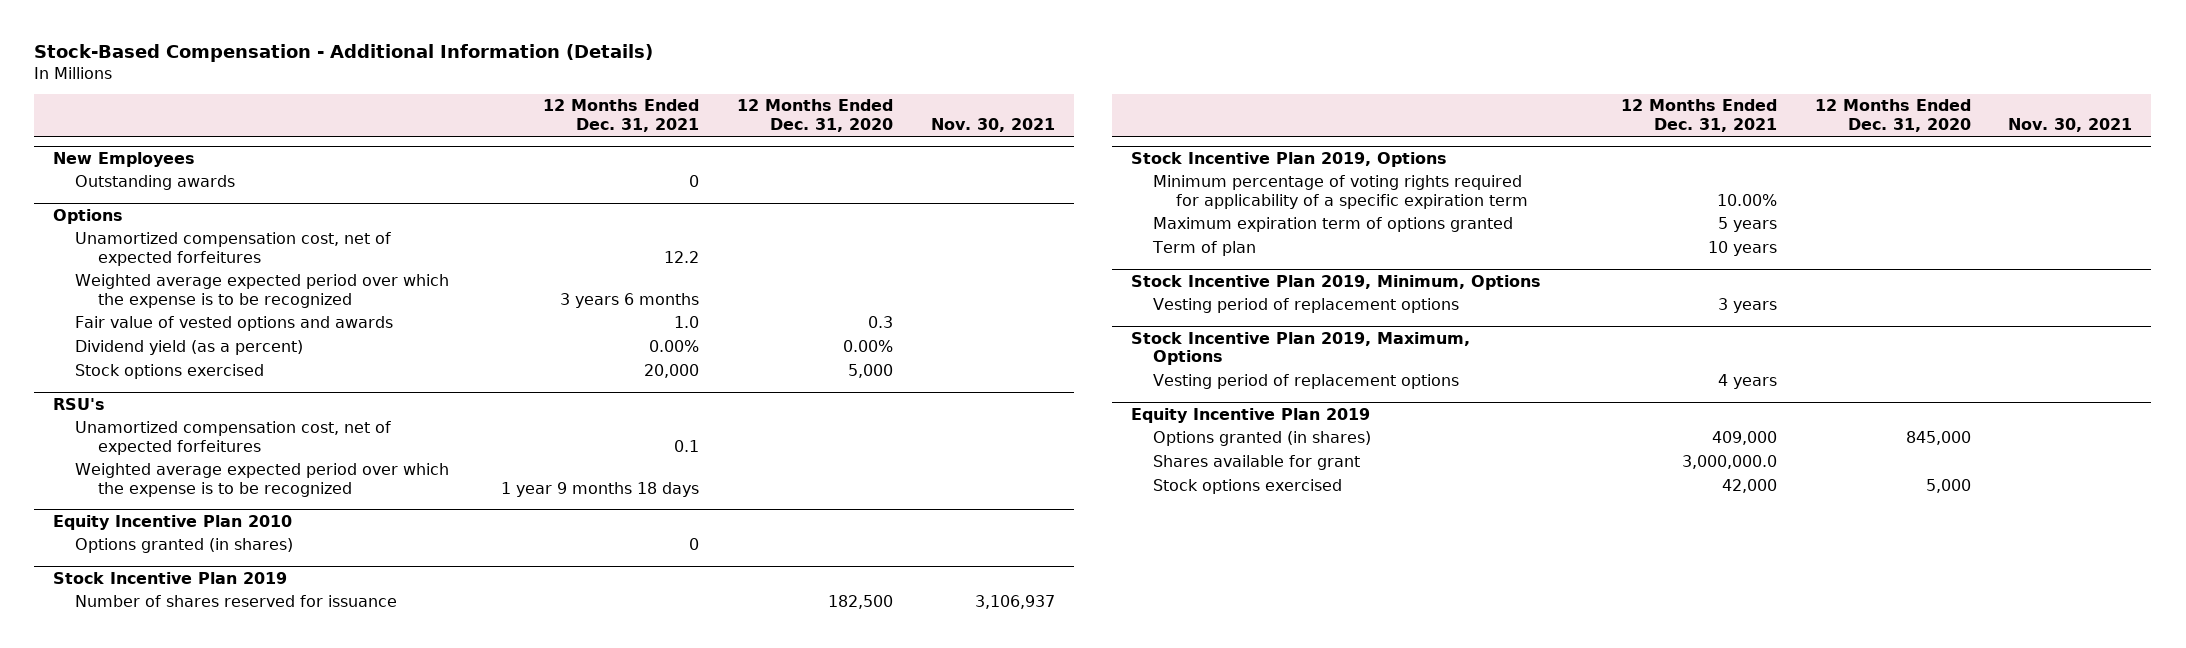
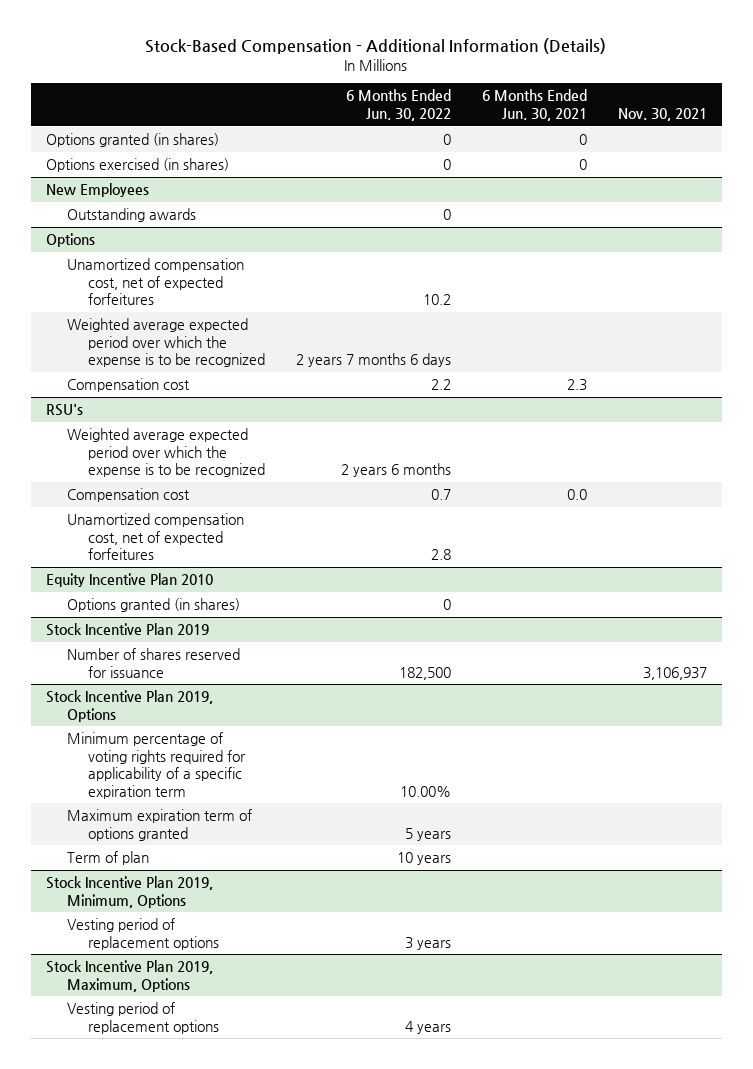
- | 12 Months Ended Dec. 31, 2021 | 12 Months Ended Dec. 31, 2020 | Nov. 30, 2021
+ | 6 Months Ended Jun. 30, 2022 | 6 Months Ended Jun. 30, 2021 | Nov. 30, 2021
+ Options granted (in shares) | 0 | 0 |
+ Options exercised (in shares) | 0 | 0 |
@ Options
- Fair value of vested options and awards | 1.0 | 0.3 |
- Dividend yield (as a percent) | 0.00% | 0.00% |
- Stock options exercised | 20,000 | 5,000 |
+ Compensation cost | 2.2 | 2.3 |
@ RSU's
+ Compensation cost | 0.7 | 0.0 |
moved down: Unamortized compensation cost, net of expected forfeitures | 2.8 | |
- Equity Incentive Plan 2019
- Options granted (in shares) | 409,000 | 845,000 |
- Shares available for grant | 3,000,000.0 | |
- Stock options exercised | 42,000 | 5,000 |

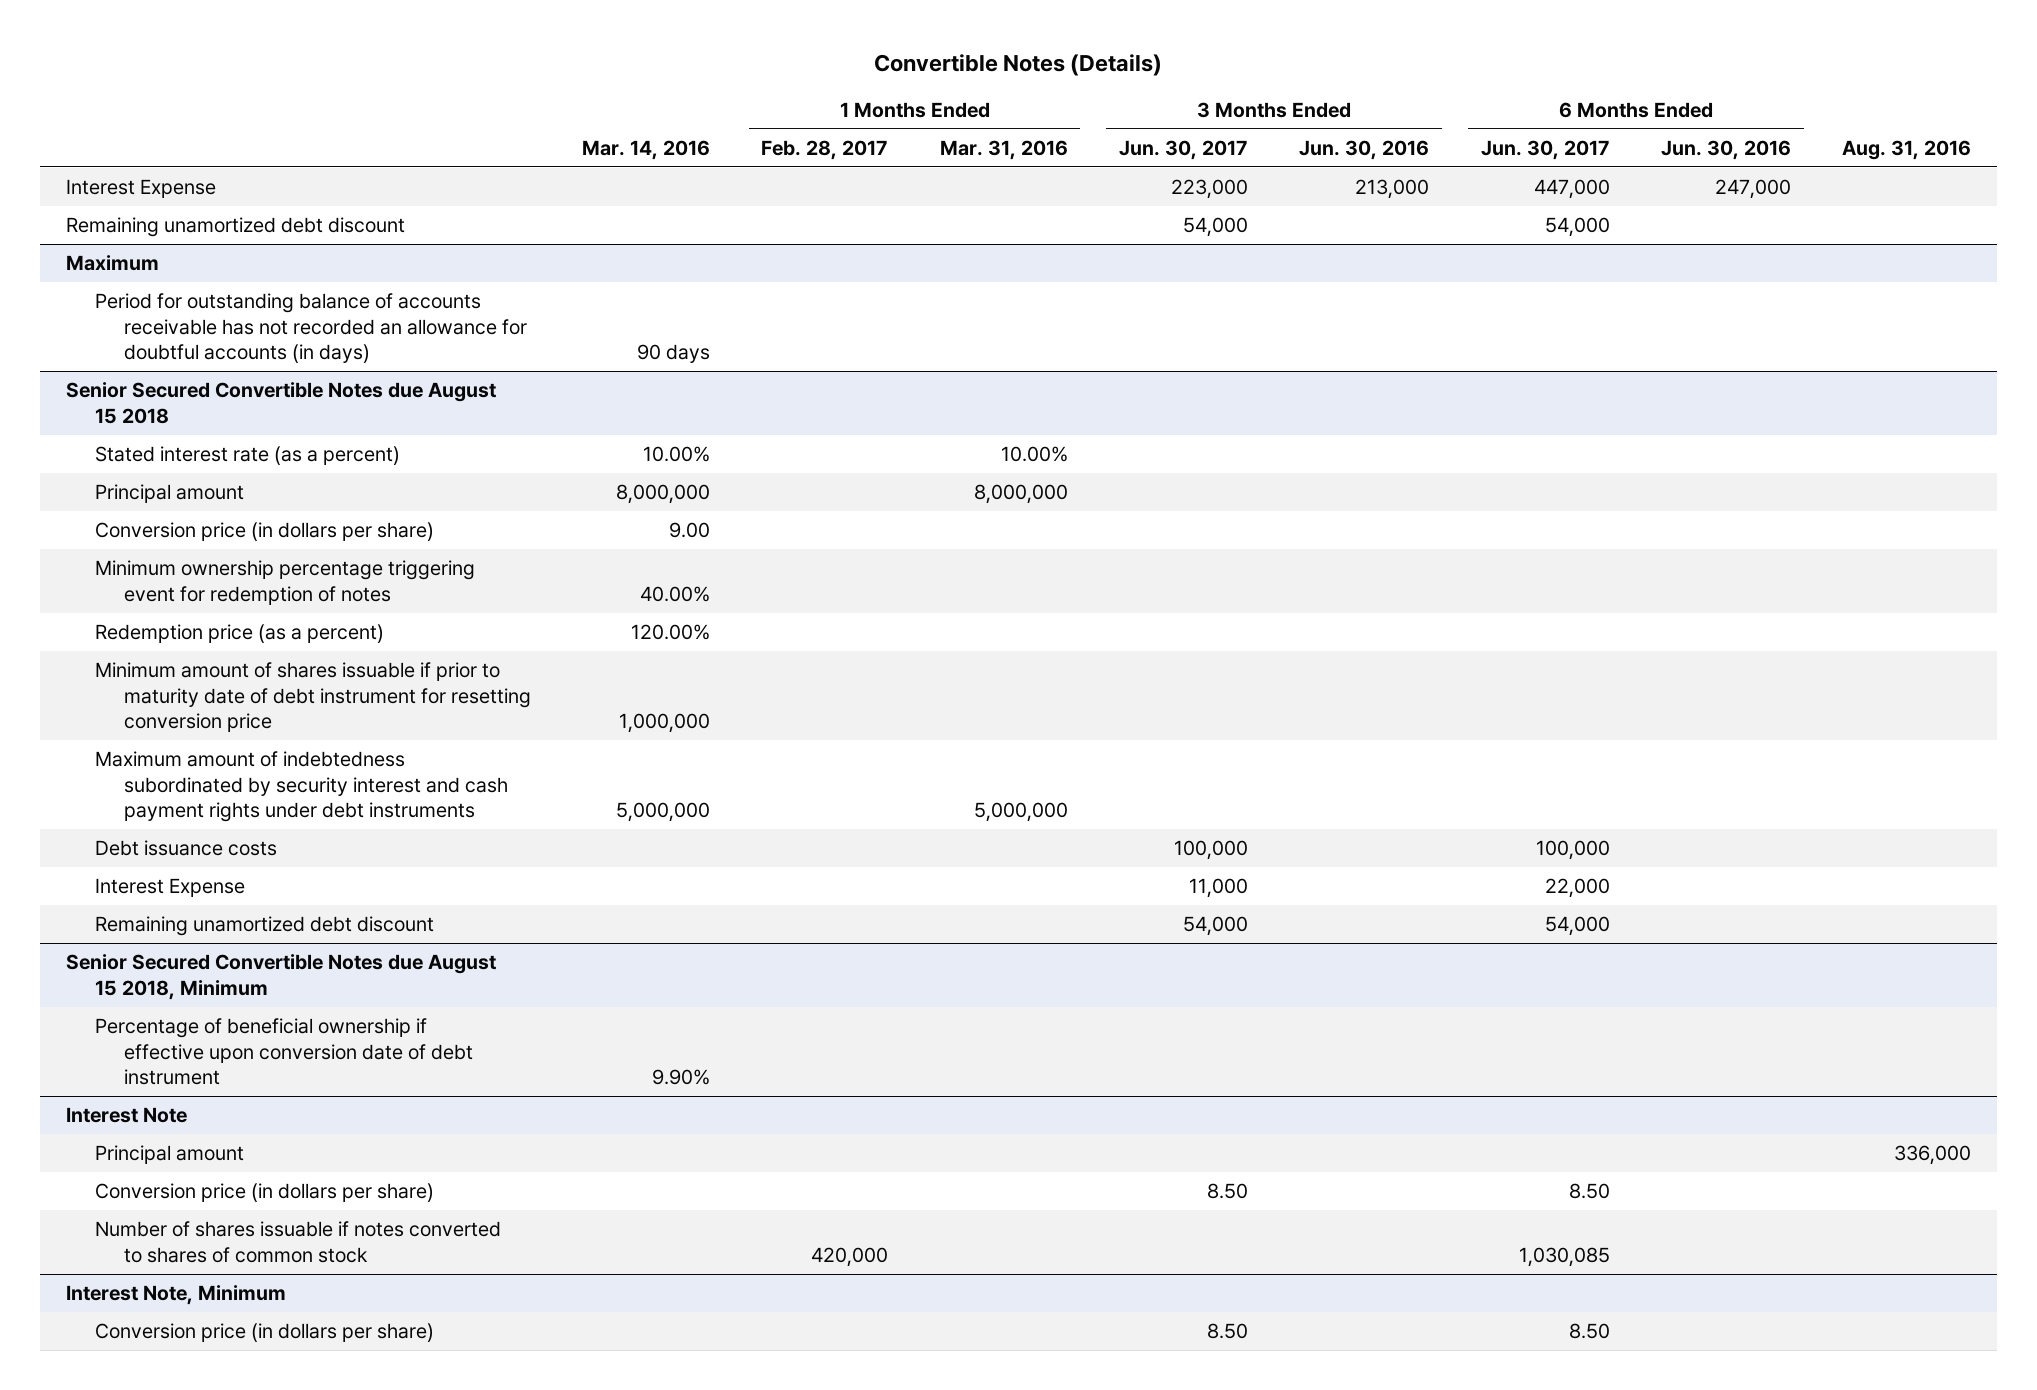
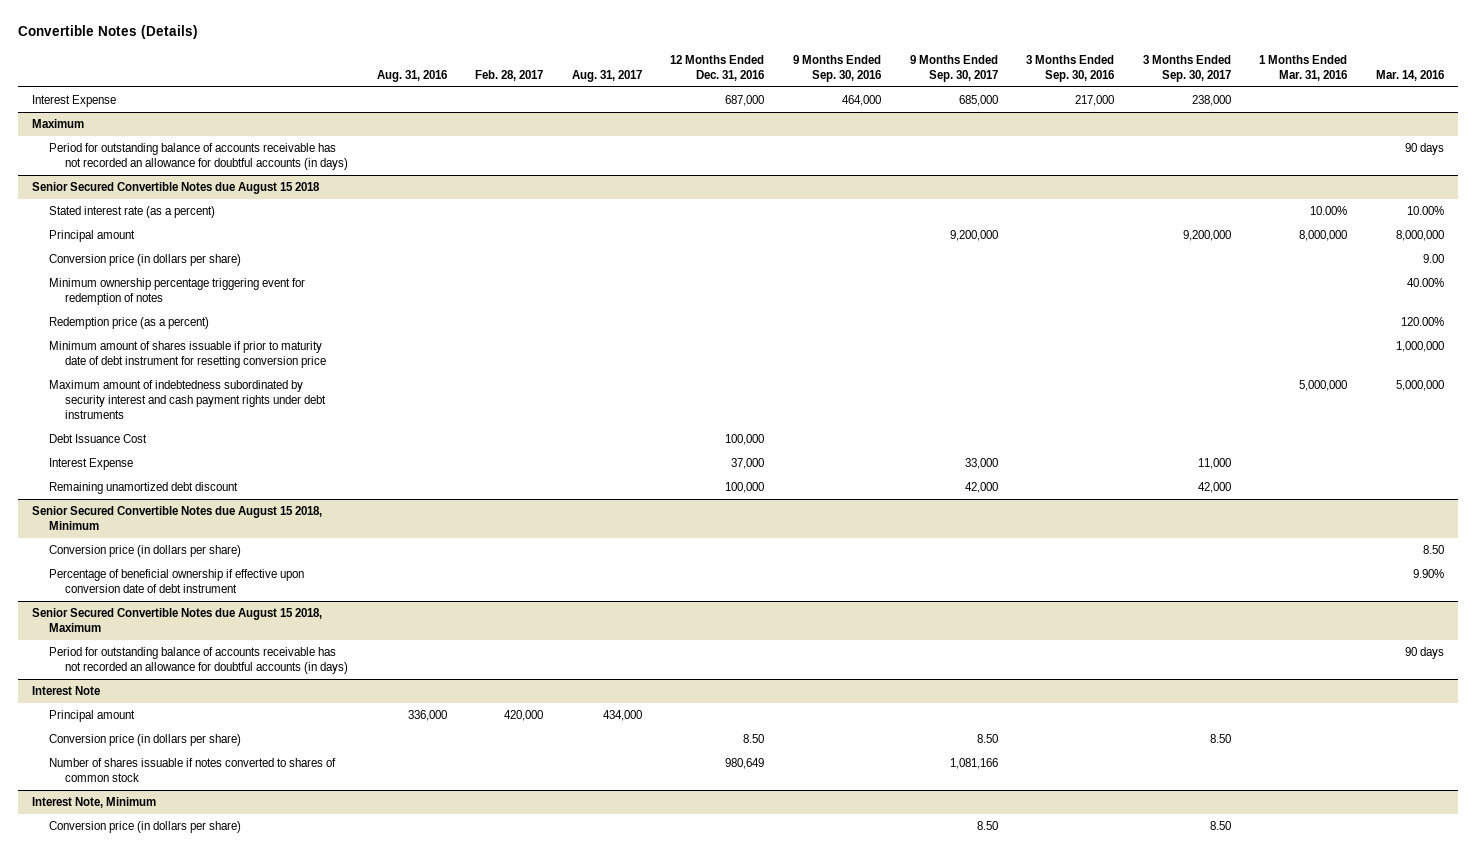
- | Mar. 14, 2016 | 1 Months Ended Feb. 28, 2017 | 1 Months Ended Mar. 31, 2016 | 3 Months Ended Jun. 30, 2017 | 3 Months Ended Jun. 30, 2016 | 6 Months Ended Jun. 30, 2017 | 6 Months Ended Jun. 30, 2016 | Aug. 31, 2016
+ | Aug. 31, 2016 | Feb. 28, 2017 | Aug. 31, 2017 | 12 Months Ended Dec. 31, 2016 | 9 Months Ended Sep. 30, 2016 | 9 Months Ended Sep. 30, 2017 | 3 Months Ended Sep. 30, 2016 | 3 Months Ended Sep. 30, 2017 | 1 Months Ended Mar. 31, 2016 | Mar. 14, 2016
- Remaining unamortized debt discount | | | | 54,000 | | 54,000 | |
@ Senior Secured Convertible Notes due August 15 2018
- Debt issuance costs | | | | 100,000 | | 100,000 | |
+ Debt Issuance Cost | | | | 100,000 | | | | | |
@ Senior Secured Convertible Notes due August 15 2018, Minimum
+ Conversion price (in dollars per share) | | | | | | | | | | 8.50
+ Senior Secured Convertible Notes due August 15 2018, Maximum
+ Period for outstanding balance of accounts receivable has not recorded an allowance for doubtful accounts (in days) | | | | | | | | | | 90 days

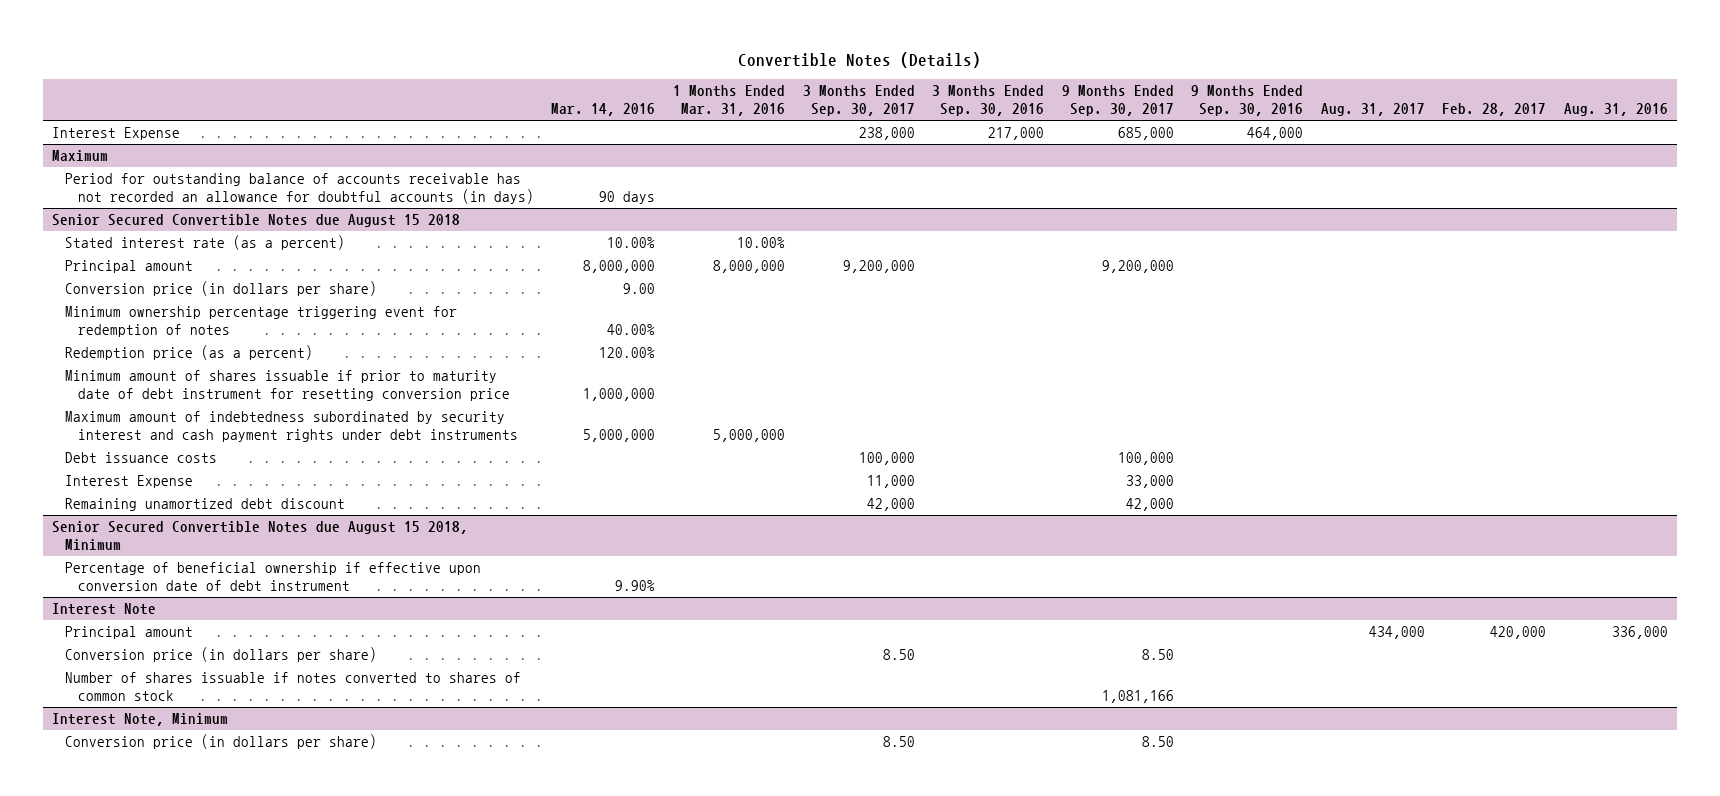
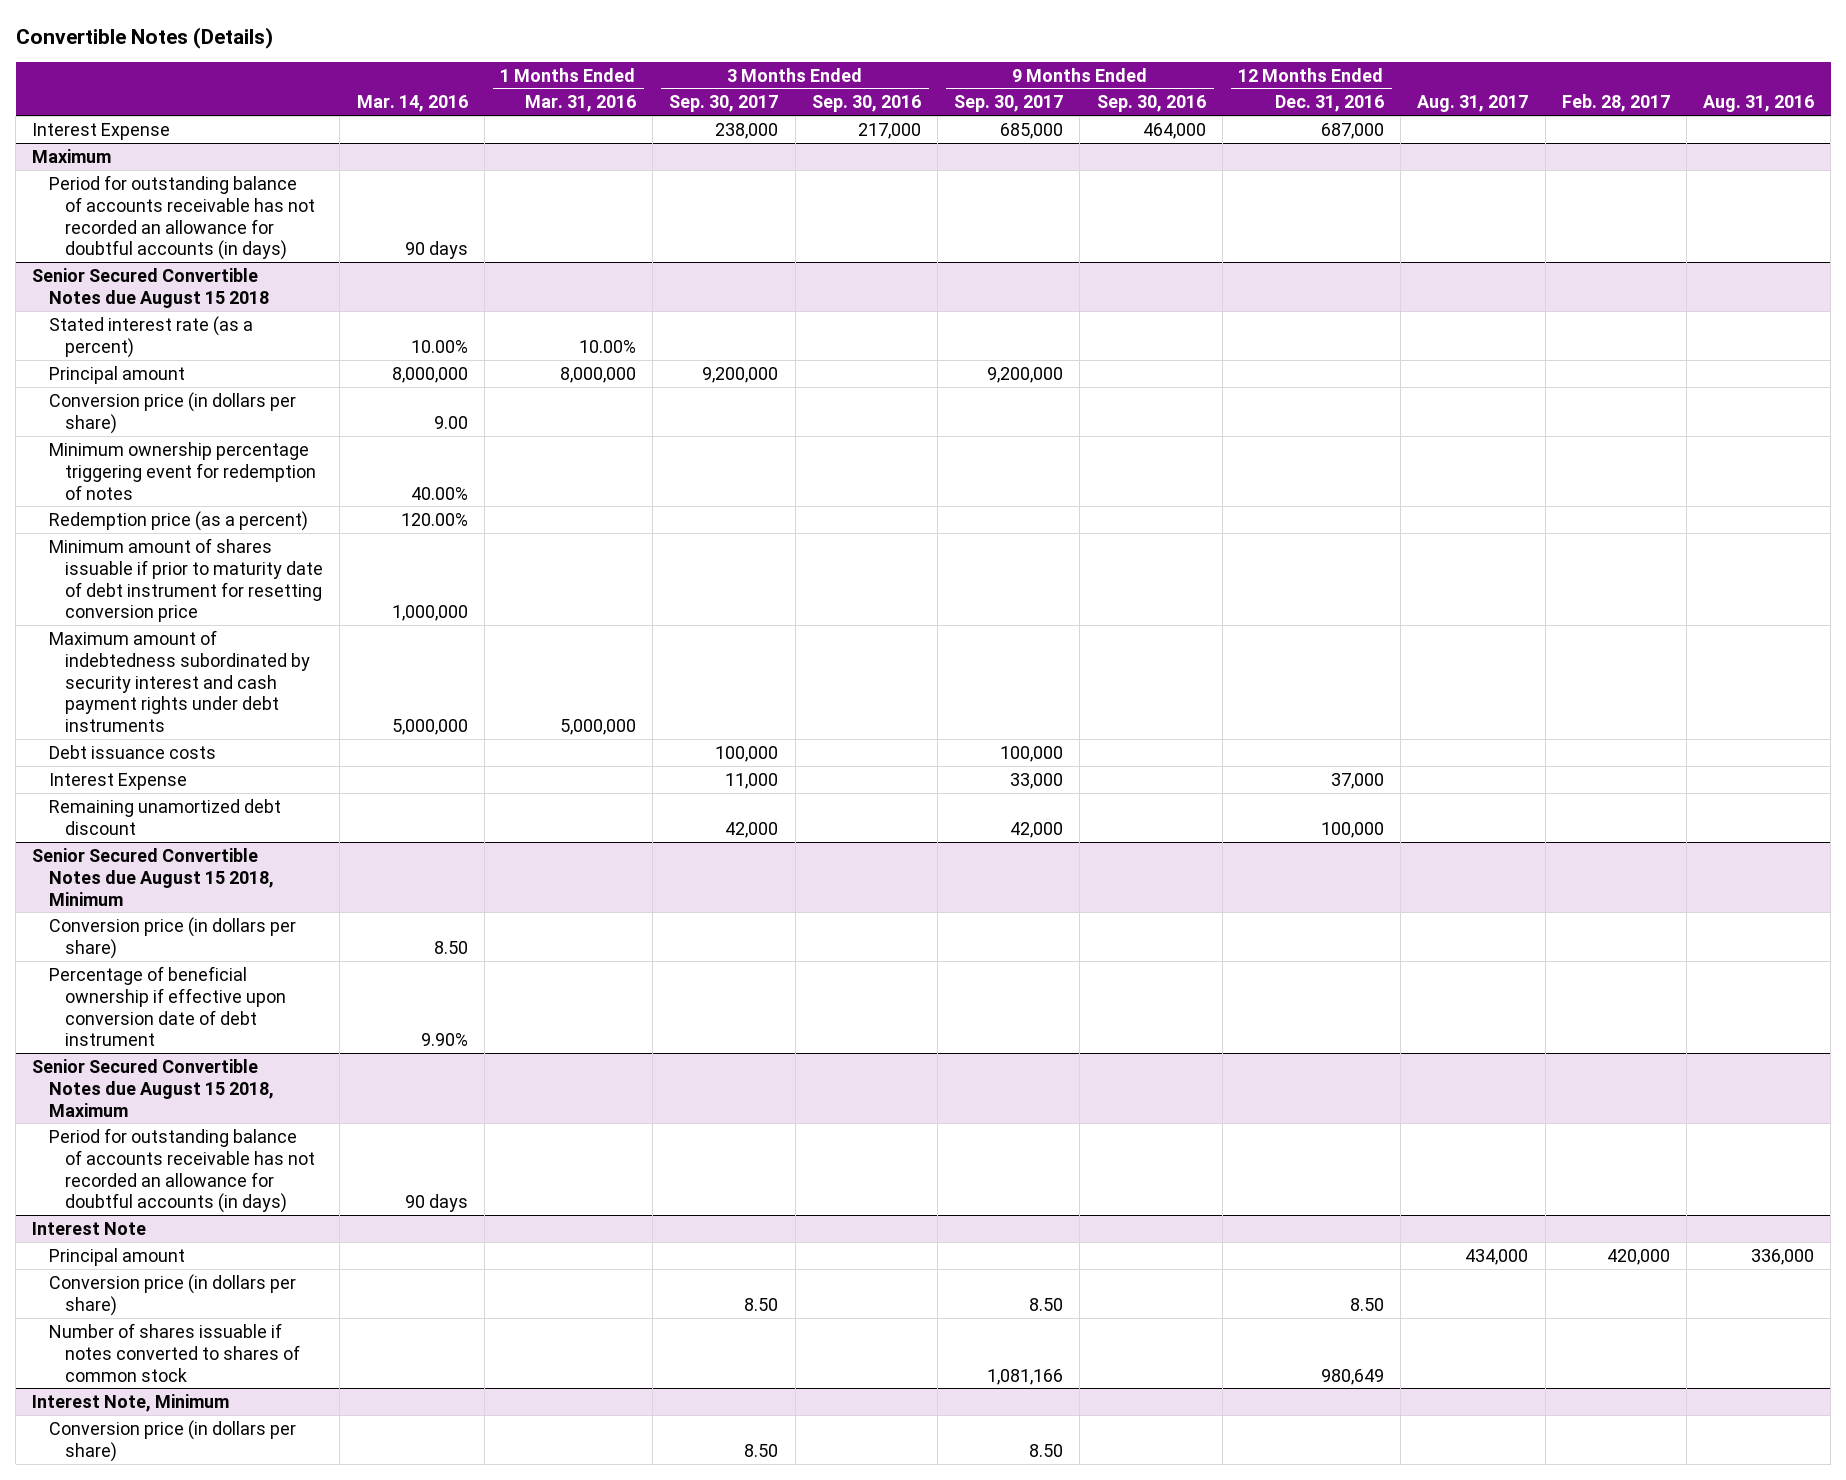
- | Mar. 14, 2016 | 1 Months Ended Mar. 31, 2016 | 3 Months Ended Sep. 30, 2017 | 3 Months Ended Sep. 30, 2016 | 9 Months Ended Sep. 30, 2017 | 9 Months Ended Sep. 30, 2016 | Aug. 31, 2017 | Feb. 28, 2017 | Aug. 31, 2016
+ | Mar. 14, 2016 | 1 Months Ended Mar. 31, 2016 | 3 Months Ended Sep. 30, 2017 | 3 Months Ended Sep. 30, 2016 | 9 Months Ended Sep. 30, 2017 | 9 Months Ended Sep. 30, 2016 | 12 Months Ended Dec. 31, 2016 | Aug. 31, 2017 | Feb. 28, 2017 | Aug. 31, 2016
@ Senior Secured Convertible Notes due August 15 2018, Minimum
+ Conversion price (in dollars per share) | 8.50 | | | | | | | | |
+ Senior Secured Convertible Notes due August 15 2018, Maximum
+ Period for outstanding balance of accounts receivable has not recorded an allowance for doubtful accounts (in days) | 90 days | | | | | | | | |

